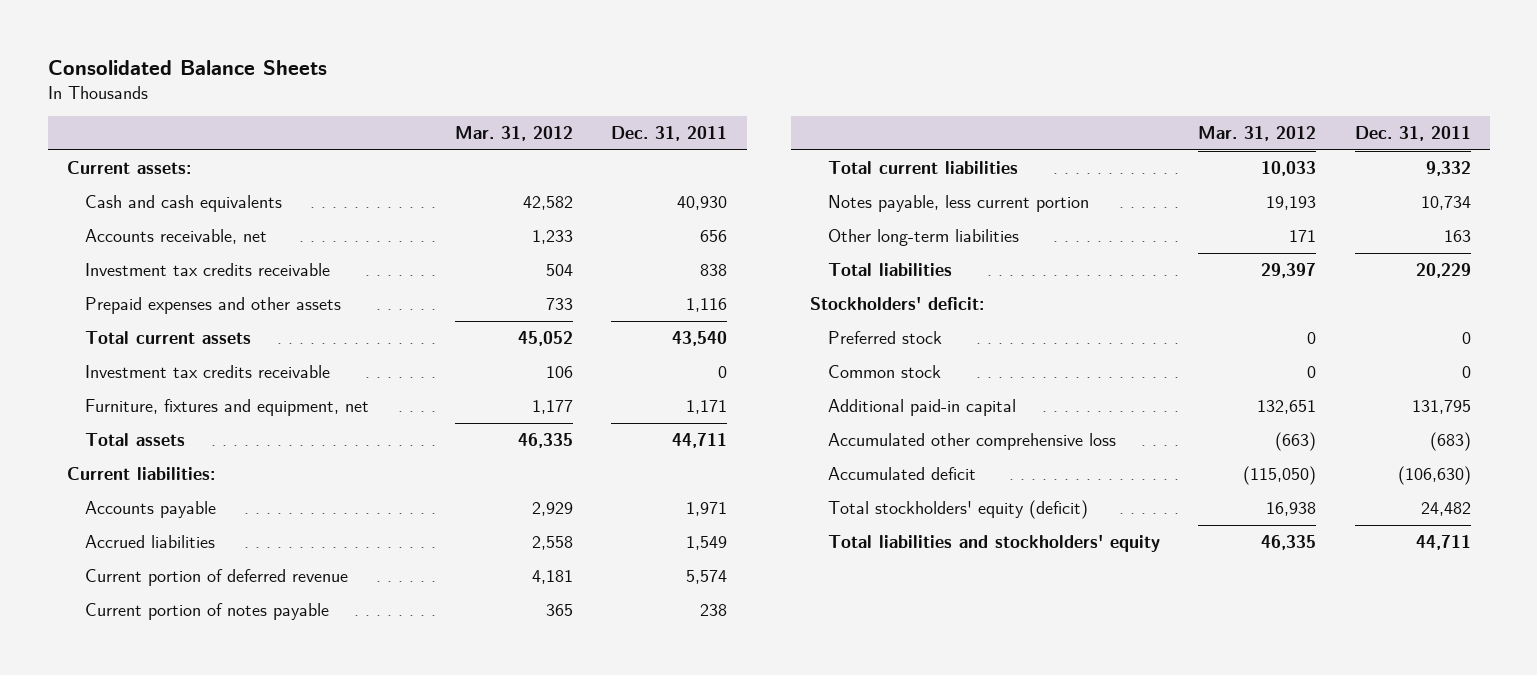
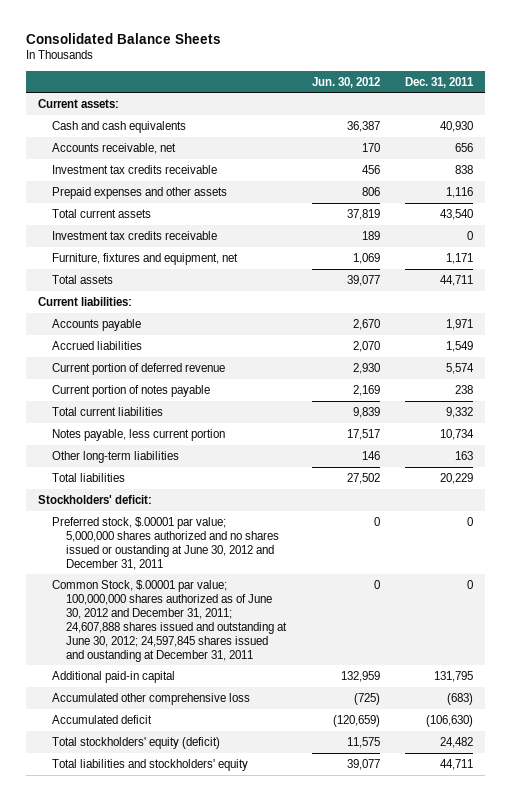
- | Mar. 31, 2012 | Dec. 31, 2011
+ | Jun. 30, 2012 | Dec. 31, 2011
- Preferred stock | 0 | 0
- Common stock | 0 | 0
+ Preferred stock, $.00001 par value; 5,000,000 shares authorized and no shares issued or oustanding at June 30, 2012 and December 31, 2011 | 0 | 0
+ Common Stock, $.00001 par value; 100,000,000 shares authorized as of June 30, 2012 and December 31, 2011; 24,607,888 shares issued and outstanding at June 30, 2012; 24,597,845 shares issued and oustanding at December 31, 2011 | 0 | 0

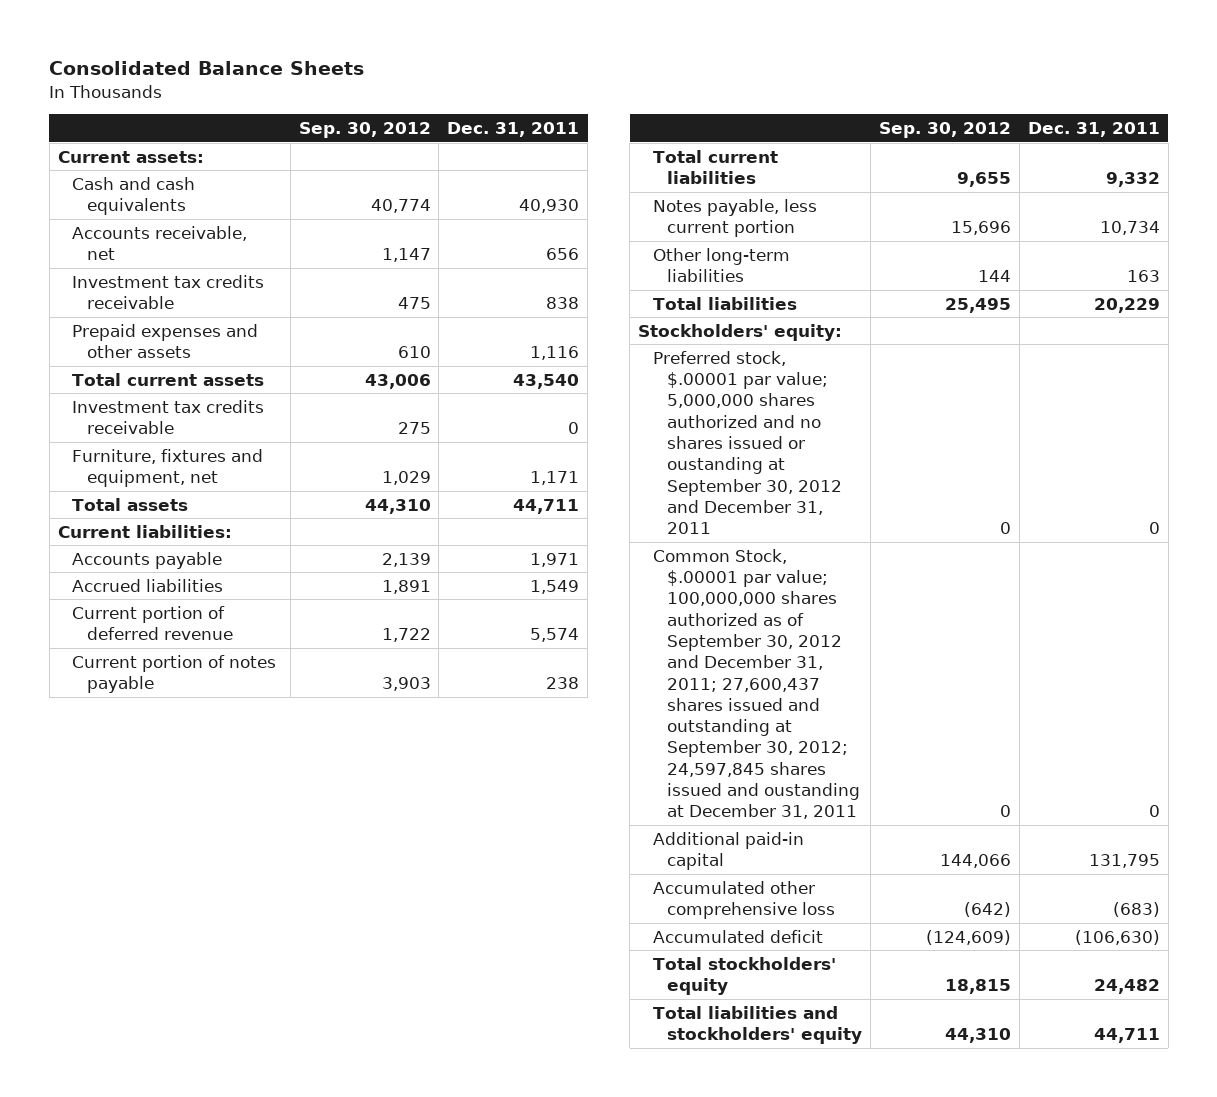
- | Jun. 30, 2012 | Dec. 31, 2011
+ | Sep. 30, 2012 | Dec. 31, 2011
- Stockholders' deficit:
- Preferred stock, $.00001 par value; 5,000,000 shares authorized and no shares issued or oustanding at June 30, 2012 and December 31, 2011 | 0 | 0
- Common Stock, $.00001 par value; 100,000,000 shares authorized as of June 30, 2012 and December 31, 2011; 24,607,888 shares issued and outstanding at June 30, 2012; 24,597,845 shares issued and oustanding at December 31, 2011 | 0 | 0
+ Stockholders' equity:
+ Preferred stock, $.00001 par value; 5,000,000 shares authorized and no shares issued or oustanding at September 30, 2012 and December 31, 2011 | 0 | 0
+ Common Stock, $.00001 par value; 100,000,000 shares authorized as of September 30, 2012 and December 31, 2011; 27,600,437 shares issued and outstanding at September 30, 2012; 24,597,845 shares issued and oustanding at December 31, 2011 | 0 | 0
- Total stockholders' equity (deficit) | 11,575 | 24,482
+ Total stockholders' equity | 18,815 | 24,482

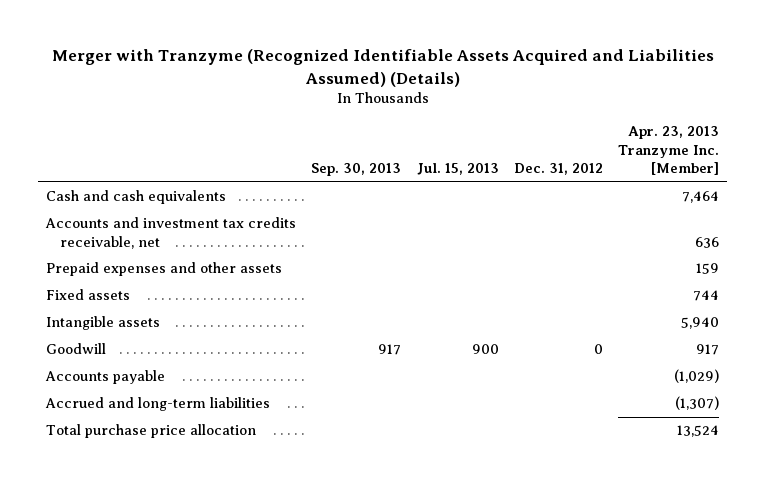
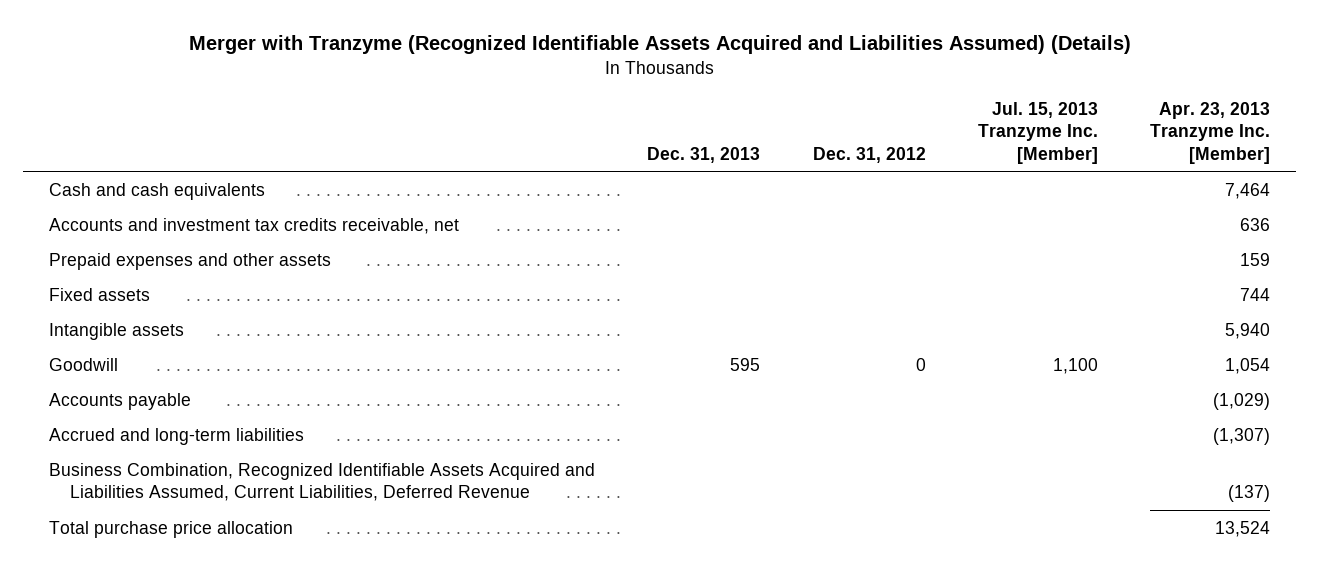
- | Sep. 30, 2013 | Jul. 15, 2013 | Dec. 31, 2012 | Apr. 23, 2013 Tranzyme Inc. [Member]
+ | Dec. 31, 2013 | Dec. 31, 2012 | Jul. 15, 2013 Tranzyme Inc. [Member] | Apr. 23, 2013 Tranzyme Inc. [Member]
- Goodwill | 917 | 900 | 0 | 917
+ Goodwill | 595 | 0 | 1,100 | 1,054
+ Business Combination, Recognized Identifiable Assets Acquired and Liabilities Assumed, Current Liabilities, Deferred Revenue | | | | (137)

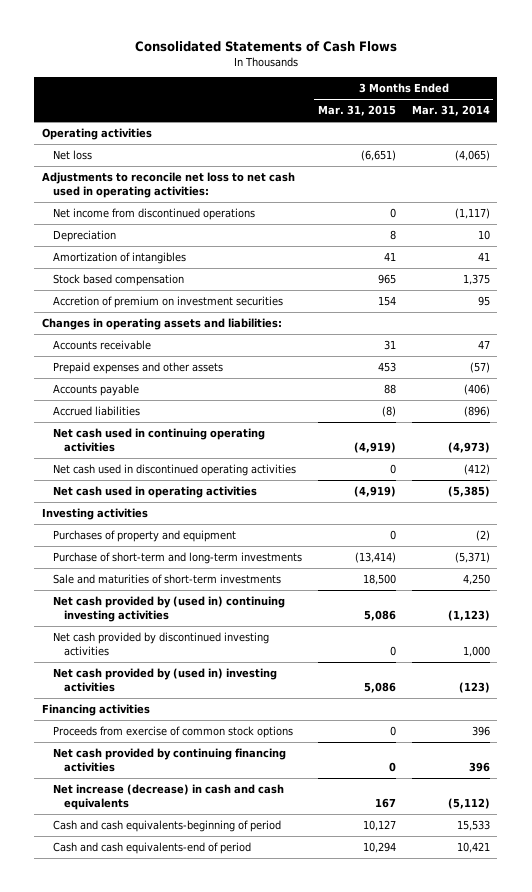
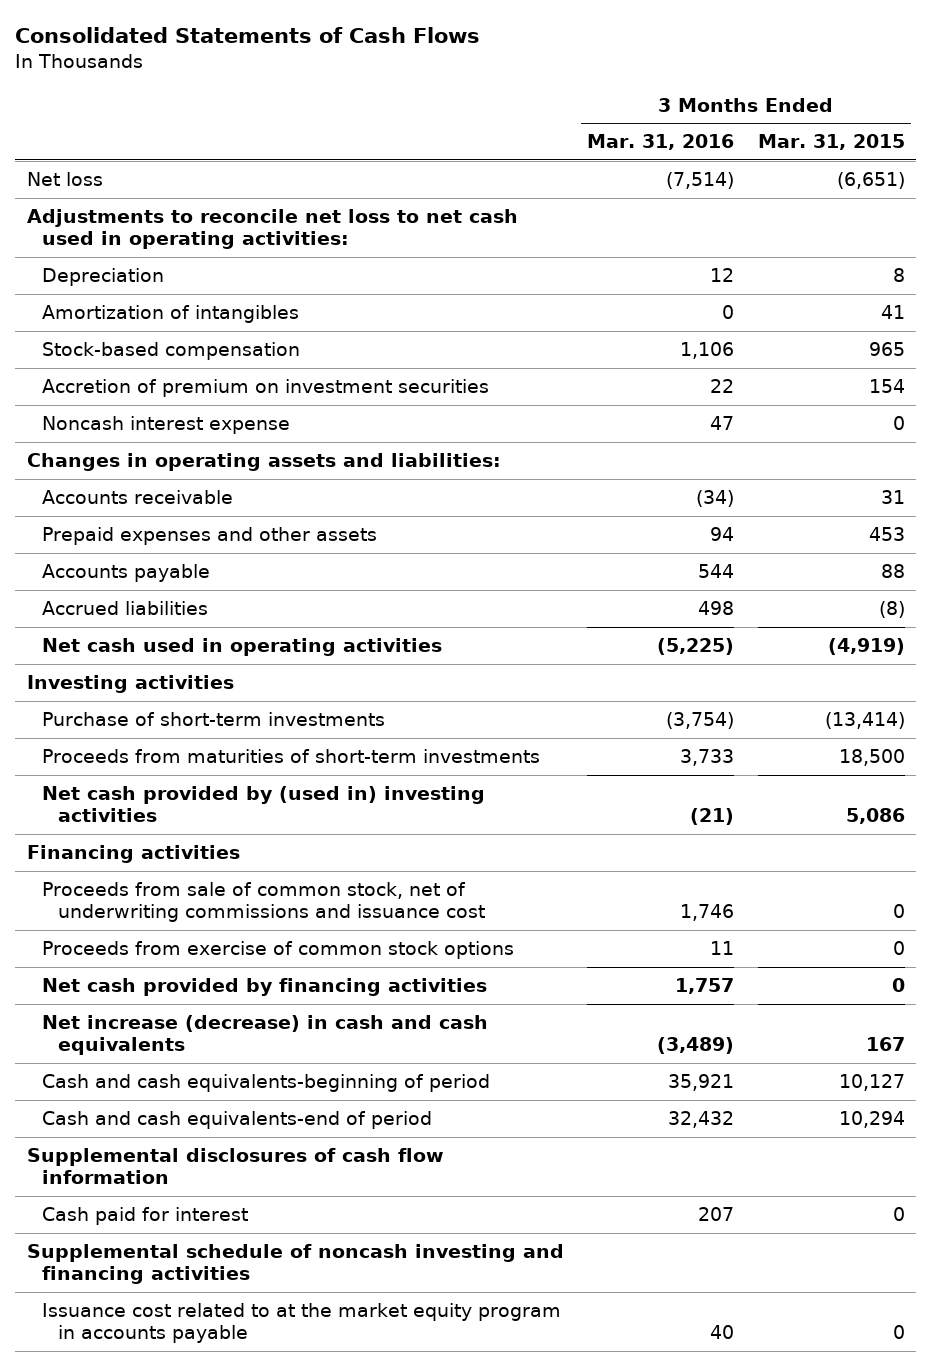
- | 3 Months Ended Mar. 31, 2015 | 3 Months Ended Mar. 31, 2014
+ | 3 Months Ended Mar. 31, 2016 | 3 Months Ended Mar. 31, 2015
- Operating activities
- Net income from discontinued operations | 0 | (1,117)
- Stock based compensation | 965 | 1,375
+ Stock-based compensation | 1,106 | 965
+ Noncash interest expense | 47 | 0
- Net cash used in continuing operating activities | (4,919) | (4,973)
- Net cash used in discontinued operating activities | 0 | (412)
- Purchases of property and equipment | 0 | (2)
- Purchase of short-term and long-term investments | (13,414) | (5,371)
- Sale and maturities of short-term investments | 18,500 | 4,250
- Net cash provided by (used in) continuing investing activities | 5,086 | (1,123)
- Net cash provided by discontinued investing activities | 0 | 1,000
+ Purchase of short-term investments | (3,754) | (13,414)
+ Proceeds from maturities of short-term investments | 3,733 | 18,500
+ Proceeds from sale of common stock, net of underwriting commissions and issuance cost | 1,746 | 0
- Net cash provided by continuing financing activities | 0 | 396
+ Net cash provided by financing activities | 1,757 | 0
+ Supplemental disclosures of cash flow information
+ Cash paid for interest | 207 | 0
+ Supplemental schedule of noncash investing and financing activities
+ Issuance cost related to at the market equity program in accounts payable | 40 | 0

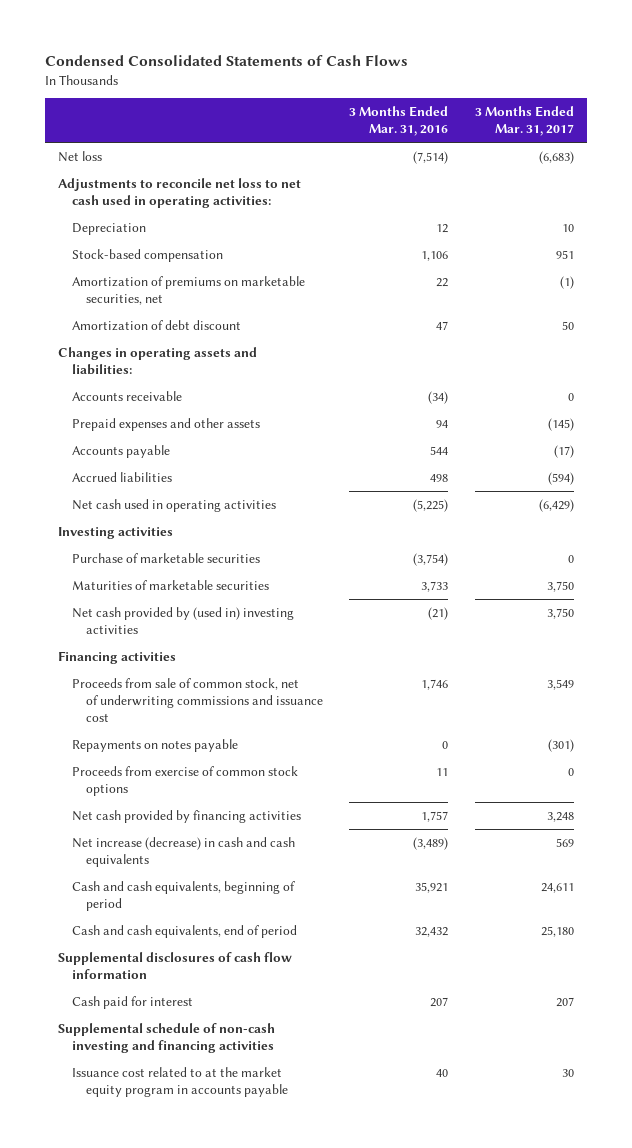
- Consolidated Statements of Cash Flows
+ Condensed Consolidated Statements of Cash Flows
- | 3 Months Ended Mar. 31, 2016 | 3 Months Ended Mar. 31, 2015
+ | 3 Months Ended Mar. 31, 2016 | 3 Months Ended Mar. 31, 2017
- Amortization of intangibles | 0 | 41
- Accretion of premium on investment securities | 22 | 154
- Noncash interest expense | 47 | 0
+ Amortization of premiums on marketable securities, net | 22 | (1)
+ Amortization of debt discount | 47 | 50
- Purchase of short-term investments | (3,754) | (13,414)
- Proceeds from maturities of short-term investments | 3,733 | 18,500
+ Purchase of marketable securities | (3,754) | 0
+ Maturities of marketable securities | 3,733 | 3,750
+ Repayments on notes payable | 0 | (301)
- Cash and cash equivalents-beginning of period | 35,921 | 10,127
- Cash and cash equivalents-end of period | 32,432 | 10,294
+ Cash and cash equivalents, beginning of period | 35,921 | 24,611
+ Cash and cash equivalents, end of period | 32,432 | 25,180
- Supplemental schedule of noncash investing and financing activities
+ Supplemental schedule of non-cash investing and financing activities

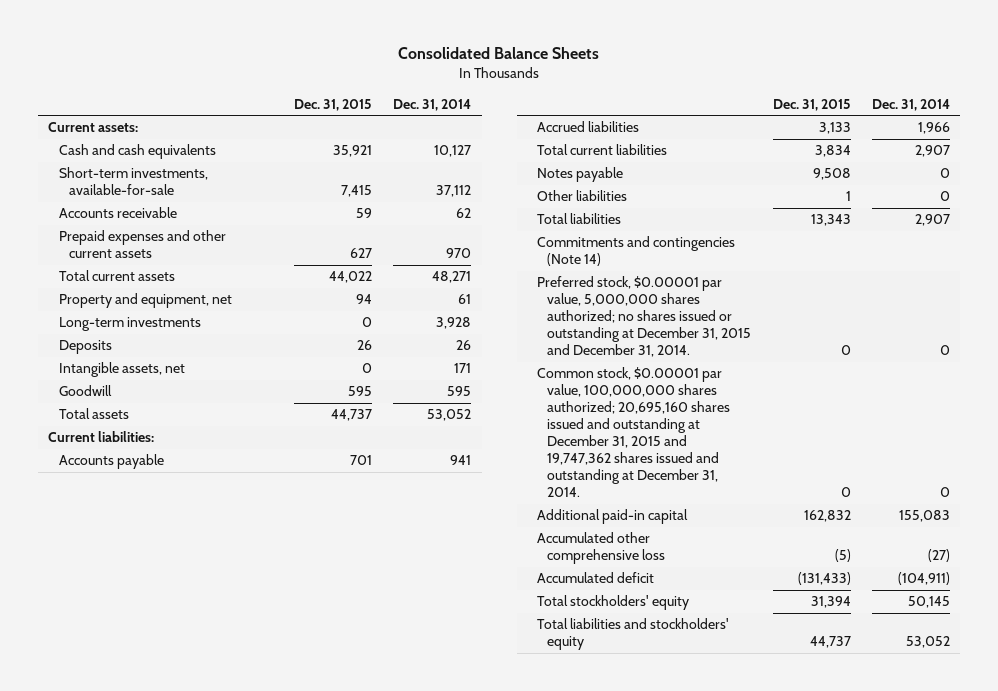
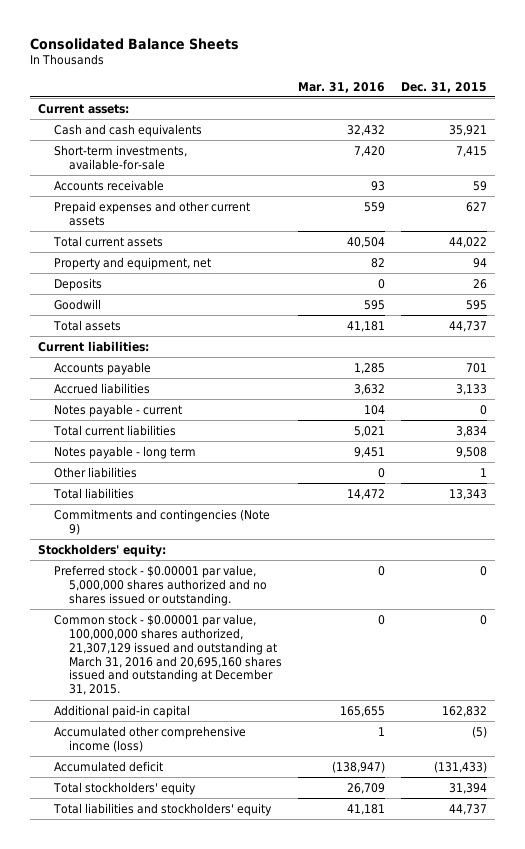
- | Dec. 31, 2015 | Dec. 31, 2014
+ | Mar. 31, 2016 | Dec. 31, 2015
- Long-term investments | 0 | 3,928
- Intangible assets, net | 0 | 171
+ Notes payable - current | 104 | 0
- Notes payable | 9,508 | 0
+ Notes payable - long term | 9,451 | 9,508
- Commitments and contingencies (Note 14)
- Preferred stock, $0.00001 par value, 5,000,000 shares authorized; no shares issued or outstanding at December 31, 2015 and December 31, 2014. | 0 | 0
- Common stock, $0.00001 par value, 100,000,000 shares authorized; 20,695,160 shares issued and outstanding at December 31, 2015 and 19,747,362 shares issued and outstanding at December 31, 2014. | 0 | 0
+ Commitments and contingencies (Note 9)
+ Stockholders' equity:
+ Preferred stock - $0.00001 par value, 5,000,000 shares authorized and no shares issued or outstanding. | 0 | 0
+ Common stock - $0.00001 par value, 100,000,000 shares authorized, 21,307,129 issued and outstanding at March 31, 2016 and 20,695,160 shares issued and outstanding at December 31, 2015. | 0 | 0
- Accumulated other comprehensive loss | (5) | (27)
+ Accumulated other comprehensive income (loss) | 1 | (5)

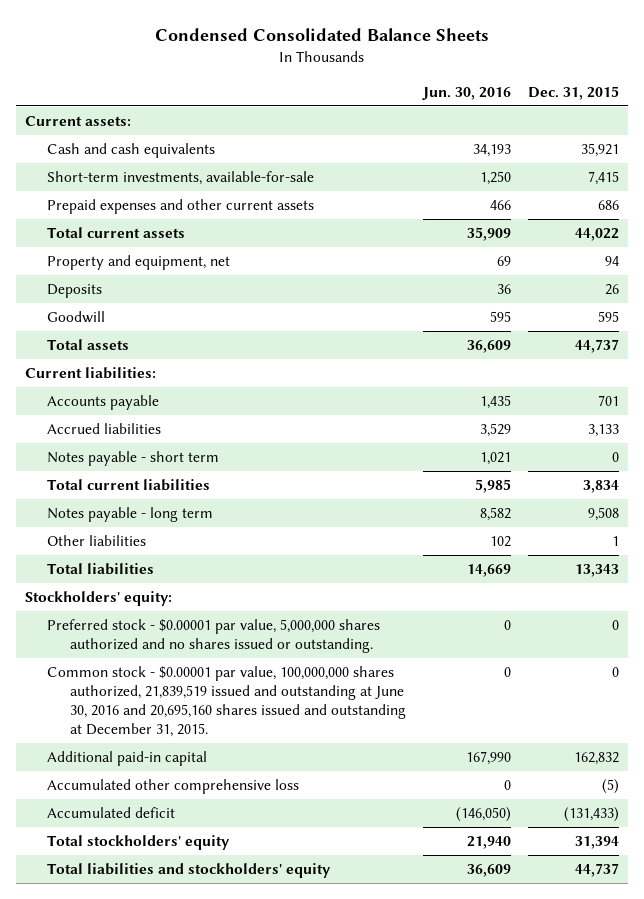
- Consolidated Balance Sheets
+ Condensed Consolidated Balance Sheets
- | Mar. 31, 2016 | Dec. 31, 2015
+ | Jun. 30, 2016 | Dec. 31, 2015
- Accounts receivable | 93 | 59
- Prepaid expenses and other current assets | 559 | 627
+ Prepaid expenses and other current assets | 466 | 686
- Notes payable - current | 104 | 0
+ Notes payable - short term | 1,021 | 0
- Commitments and contingencies (Note 9)
- Common stock - $0.00001 par value, 100,000,000 shares authorized, 21,307,129 issued and outstanding at March 31, 2016 and 20,695,160 shares issued and outstanding at December 31, 2015. | 0 | 0
+ Common stock - $0.00001 par value, 100,000,000 shares authorized, 21,839,519 issued and outstanding at June 30, 2016 and 20,695,160 shares issued and outstanding at December 31, 2015. | 0 | 0
- Accumulated other comprehensive income (loss) | 1 | (5)
+ Accumulated other comprehensive loss | 0 | (5)

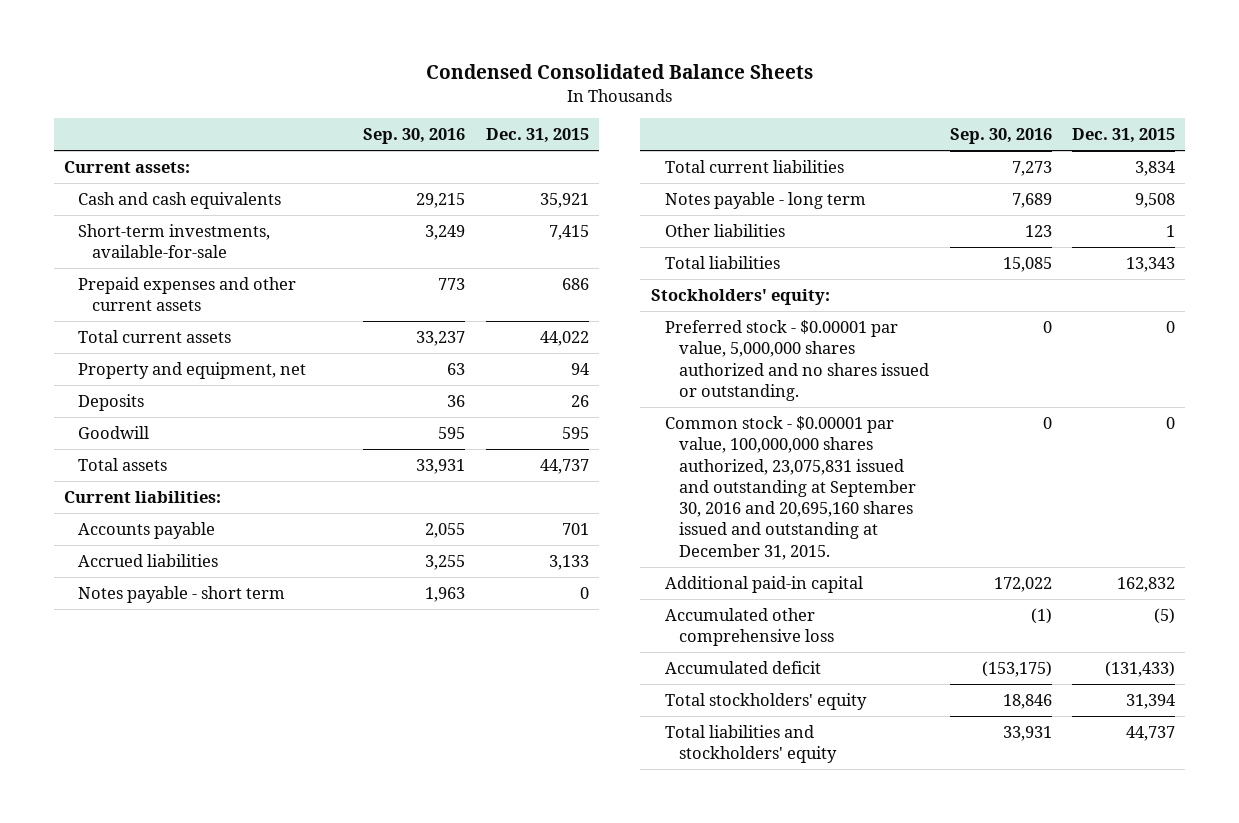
- | Jun. 30, 2016 | Dec. 31, 2015
+ | Sep. 30, 2016 | Dec. 31, 2015
- Common stock - $0.00001 par value, 100,000,000 shares authorized, 21,839,519 issued and outstanding at June 30, 2016 and 20,695,160 shares issued and outstanding at December 31, 2015. | 0 | 0
+ Common stock - $0.00001 par value, 100,000,000 shares authorized, 23,075,831 issued and outstanding at September 30, 2016 and 20,695,160 shares issued and outstanding at December 31, 2015. | 0 | 0

